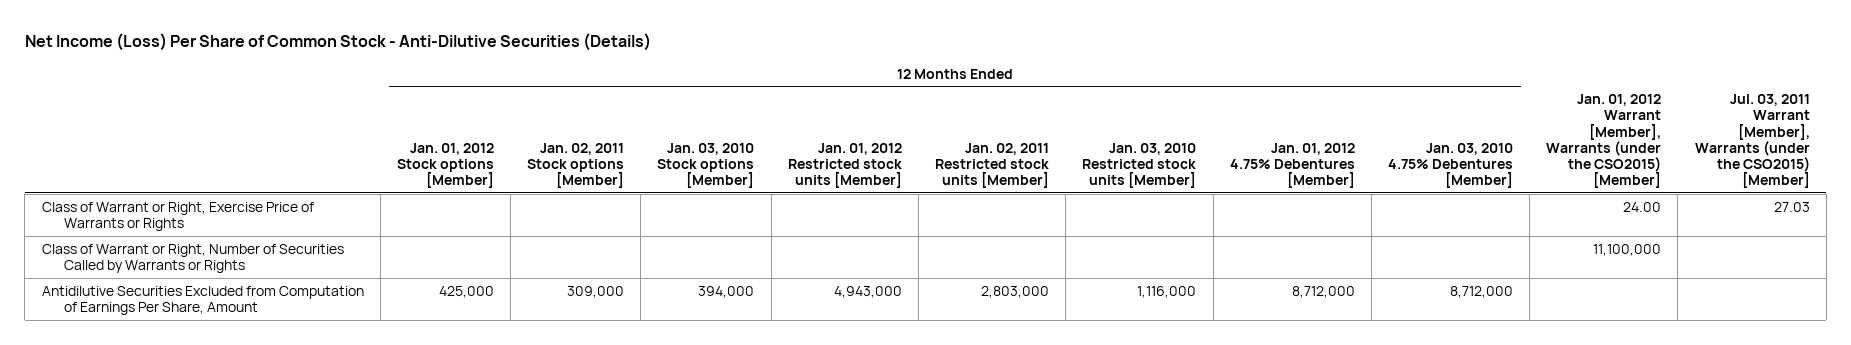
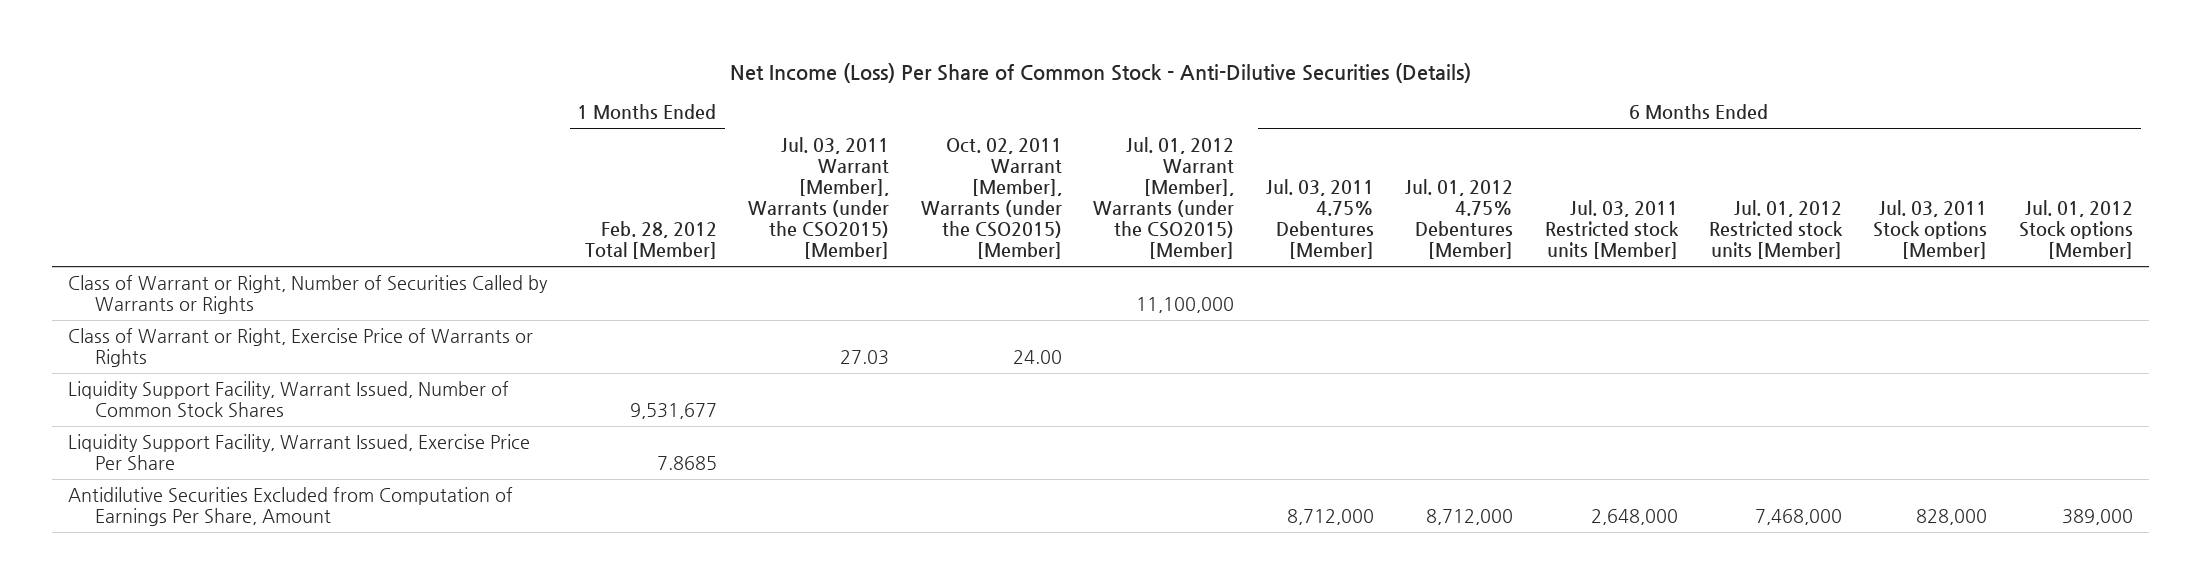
- | 12 Months Ended Jan. 01, 2012 Stock options [Member] | 12 Months Ended Jan. 02, 2011 Stock options [Member] | 12 Months Ended Jan. 03, 2010 Stock options [Member] | 12 Months Ended Jan. 01, 2012 Restricted stock units [Member] | 12 Months Ended Jan. 02, 2011 Restricted stock units [Member] | 12 Months Ended Jan. 03, 2010 Restricted stock units [Member] | 12 Months Ended Jan. 01, 2012 4.75% Debentures [Member] | 12 Months Ended Jan. 03, 2010 4.75% Debentures [Member] | Jan. 01, 2012 Warrant [Member], Warrants (under the CSO2015) [Member] | Jul. 03, 2011 Warrant [Member], Warrants (under the CSO2015) [Member]
+ | 1 Months Ended Feb. 28, 2012 Total [Member] | Jul. 03, 2011 Warrant [Member], Warrants (under the CSO2015) [Member] | Oct. 02, 2011 Warrant [Member], Warrants (under the CSO2015) [Member] | Jul. 01, 2012 Warrant [Member], Warrants (under the CSO2015) [Member] | 6 Months Ended Jul. 03, 2011 4.75% Debentures [Member] | 6 Months Ended Jul. 01, 2012 4.75% Debentures [Member] | 6 Months Ended Jul. 03, 2011 Restricted stock units [Member] | 6 Months Ended Jul. 01, 2012 Restricted stock units [Member] | 6 Months Ended Jul. 03, 2011 Stock options [Member] | 6 Months Ended Jul. 01, 2012 Stock options [Member]
moved down: Class of Warrant or Right, Exercise Price of Warrants or Rights | | 27.03 | 24.00 | | | | | | |
+ Liquidity Support Facility, Warrant Issued, Number of Common Stock Shares | 9,531,677 | | | | | | | | |
+ Liquidity Support Facility, Warrant Issued, Exercise Price Per Share | 7.8685 | | | | | | | | |

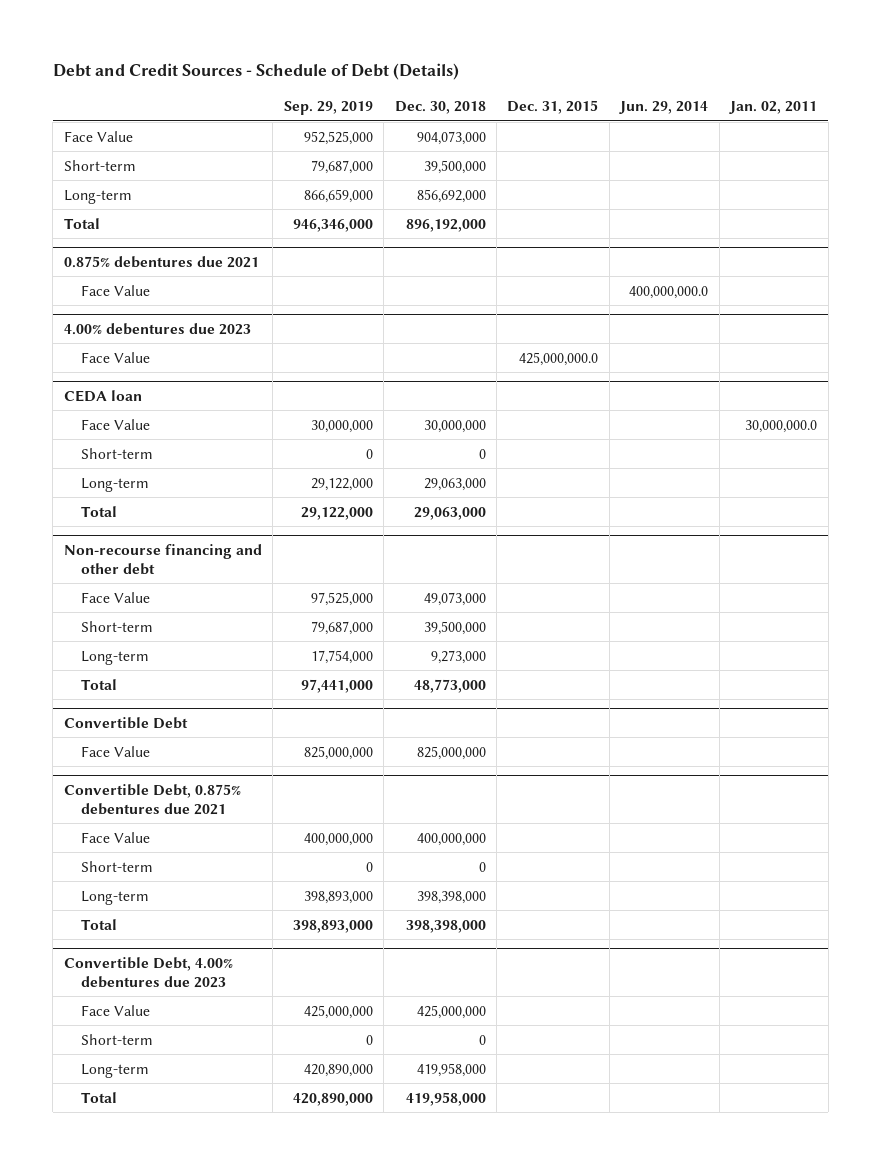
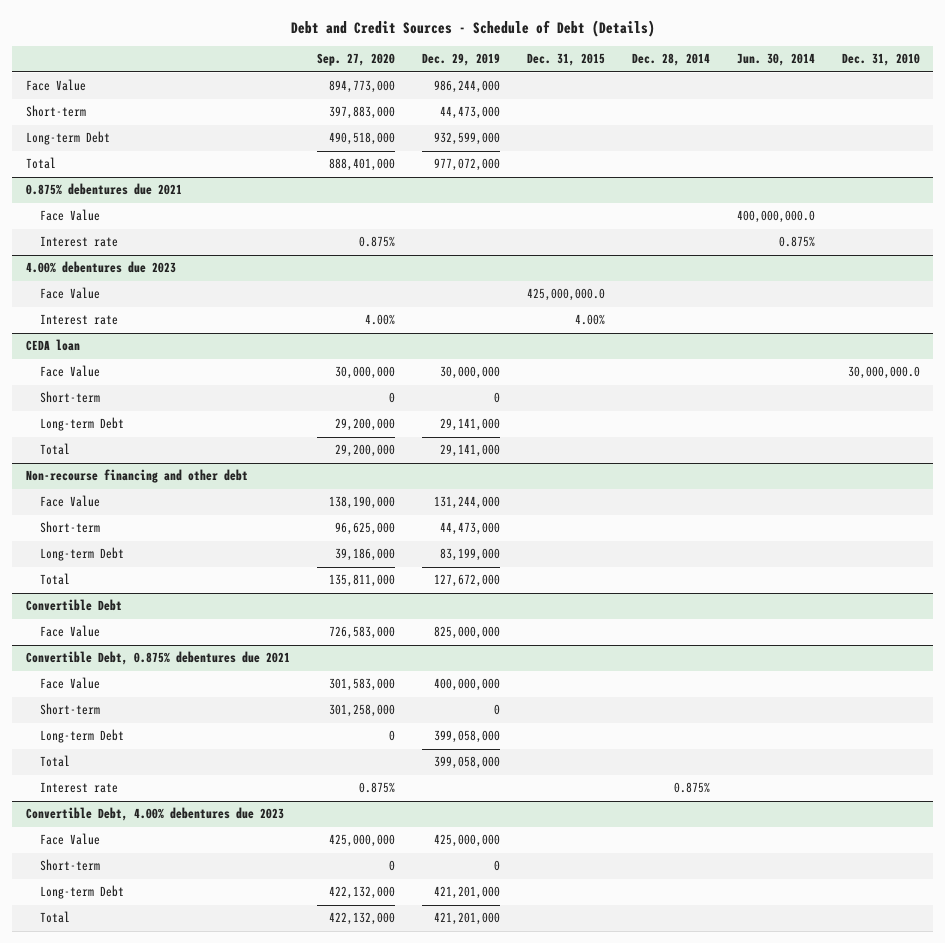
- | Sep. 29, 2019 | Dec. 30, 2018 | Dec. 31, 2015 | Jun. 29, 2014 | Jan. 02, 2011
+ | Sep. 27, 2020 | Dec. 29, 2019 | Dec. 31, 2015 | Dec. 28, 2014 | Jun. 30, 2014 | Dec. 31, 2010
- Long-term | 866,659,000 | 856,692,000 | | |
+ Long-term Debt | 490,518,000 | 932,599,000 | | | |
@ 0.875% debentures due 2021
+ Interest rate | 0.875% | | | | 0.875% |
@ 4.00% debentures due 2023
+ Interest rate | 4.00% | | 4.00% | | |
@ CEDA loan
- Long-term | 29,122,000 | 29,063,000 | | |
+ Long-term Debt | 29,200,000 | 29,141,000 | | | |
@ Non-recourse financing and other debt
- Long-term | 17,754,000 | 9,273,000 | | |
+ Long-term Debt | 39,186,000 | 83,199,000 | | | |
@ Convertible Debt, 0.875% debentures due 2021
- Long-term | 398,893,000 | 398,398,000 | | |
+ Long-term Debt | 0 | 399,058,000 | | | |
+ Interest rate | 0.875% | | | 0.875% | |
@ Convertible Debt, 4.00% debentures due 2023
- Long-term | 420,890,000 | 419,958,000 | | |
+ Long-term Debt | 422,132,000 | 421,201,000 | | | |

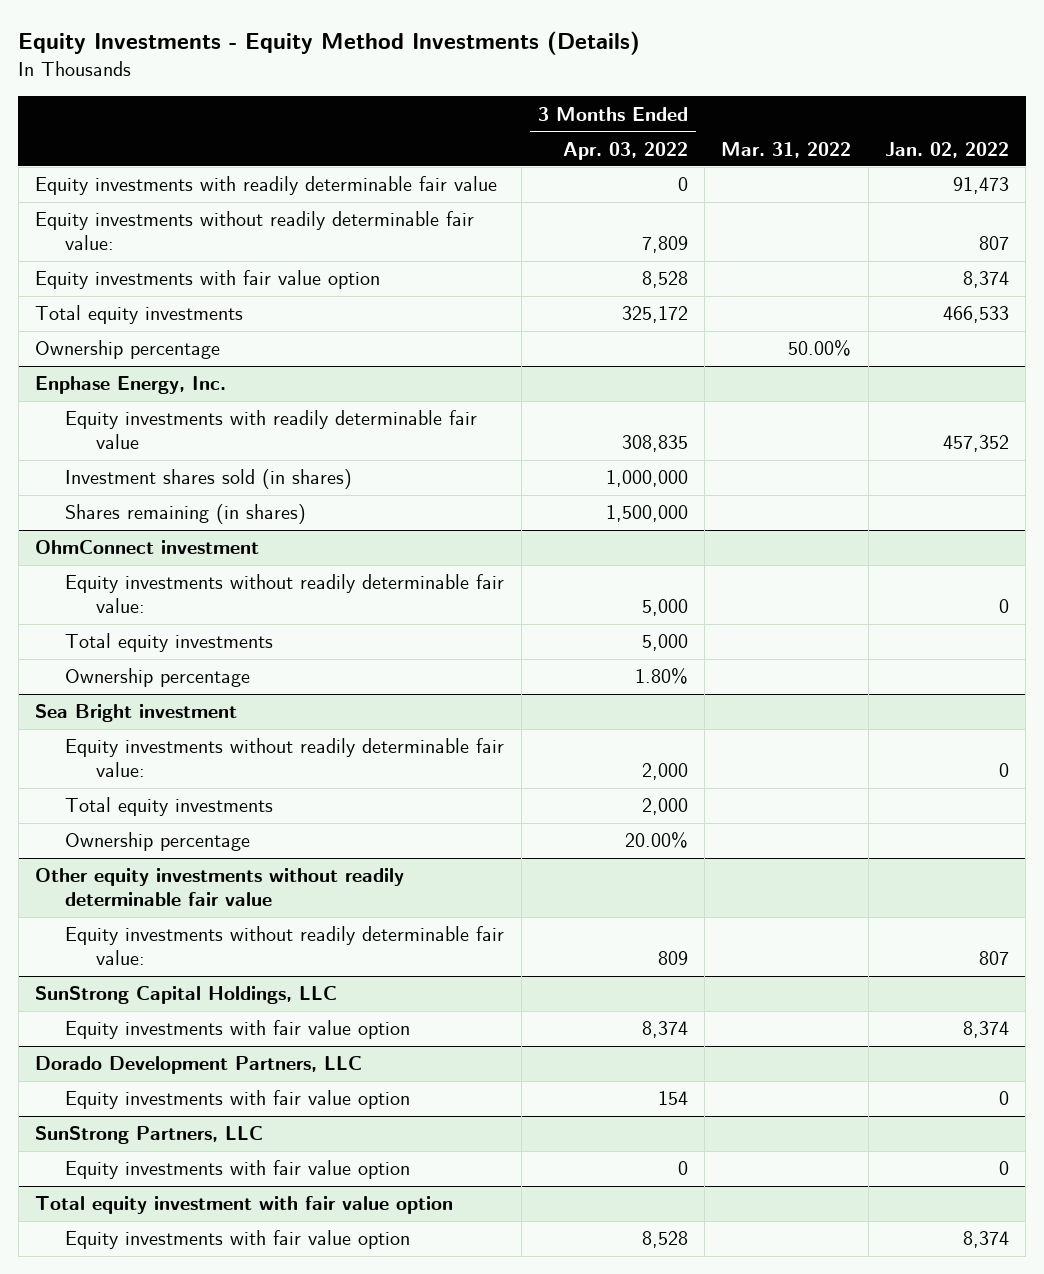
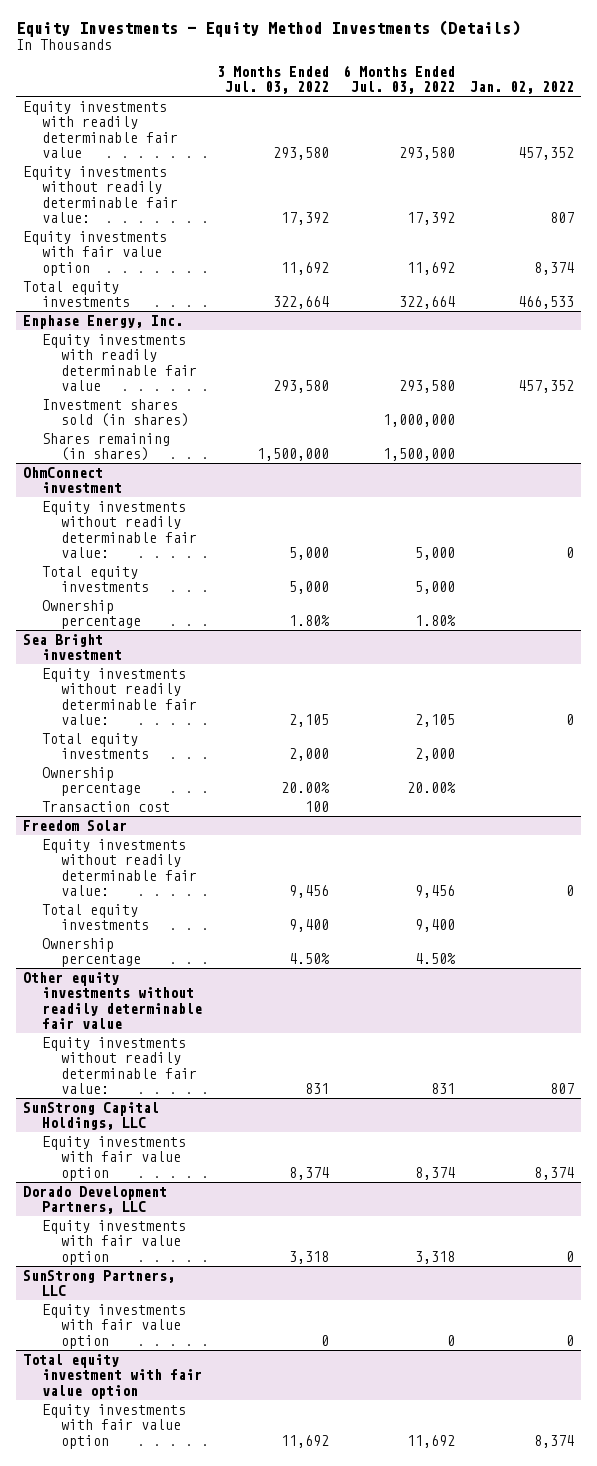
- | 3 Months Ended Apr. 03, 2022 | Mar. 31, 2022 | Jan. 02, 2022
+ | 3 Months Ended Jul. 03, 2022 | 6 Months Ended Jul. 03, 2022 | Jan. 02, 2022
- Equity investments with readily determinable fair value | 0 | | 91,473
+ Equity investments with readily determinable fair value | 293,580 | 293,580 | 457,352
- Ownership percentage | | 50.00% |
@ Sea Bright investment
+ Transaction cost | 100 | |
+ Freedom Solar
+ Equity investments without readily determinable fair value: | 9,456 | 9,456 | 0
+ Total equity investments | 9,400 | 9,400 |
+ Ownership percentage | 4.50% | 4.50% |

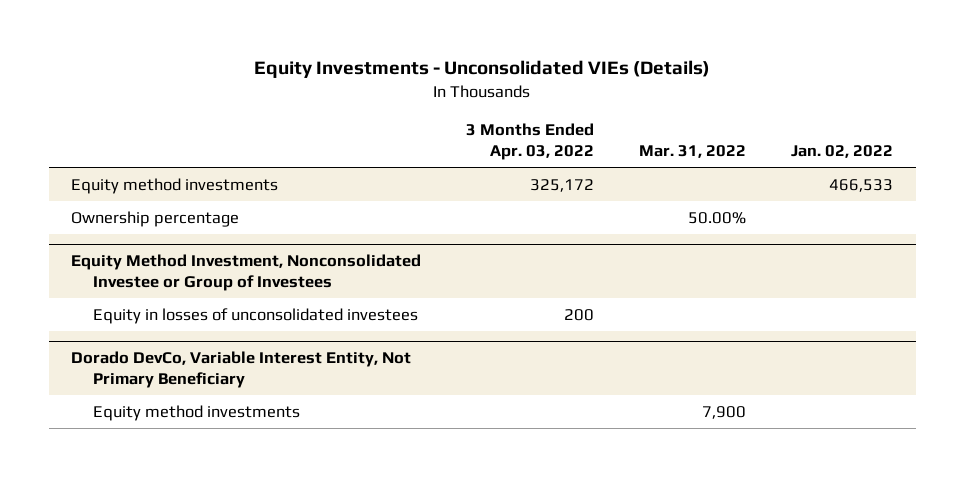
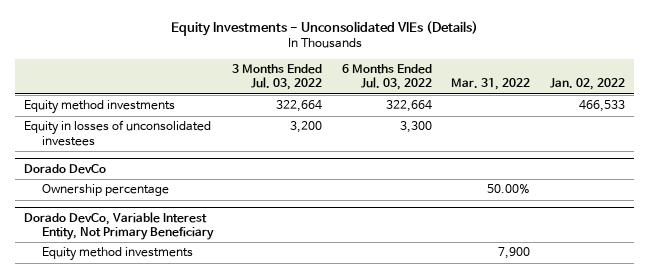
- | 3 Months Ended Apr. 03, 2022 | Mar. 31, 2022 | Jan. 02, 2022
+ | 3 Months Ended Jul. 03, 2022 | 6 Months Ended Jul. 03, 2022 | Mar. 31, 2022 | Jan. 02, 2022
- Ownership percentage | | 50.00% |
- Equity Method Investment, Nonconsolidated Investee or Group of Investees
- Equity in losses of unconsolidated investees | 200 | |
+ Equity in losses of unconsolidated investees | 3,200 | 3,300 | |
+ Dorado DevCo
+ Ownership percentage | | | 50.00% |

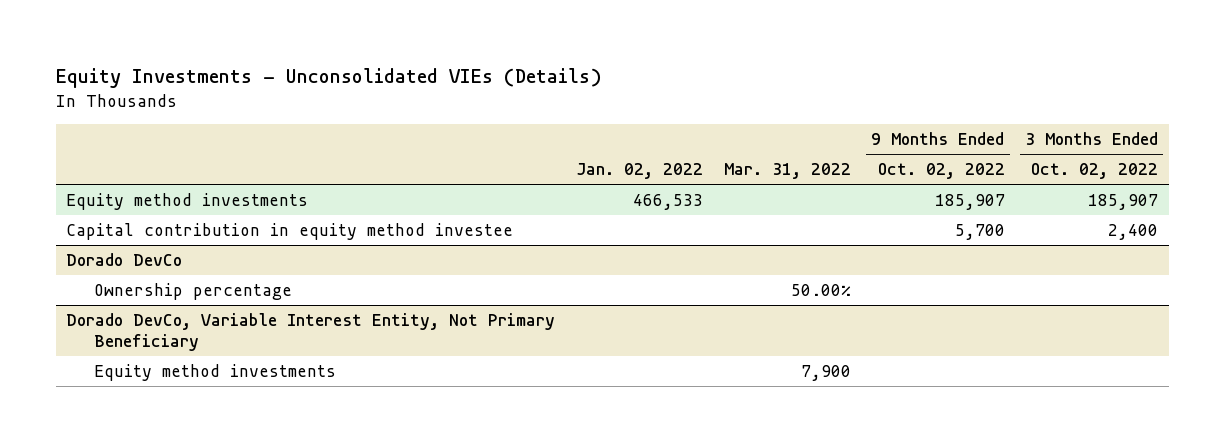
- | 3 Months Ended Jul. 03, 2022 | 6 Months Ended Jul. 03, 2022 | Mar. 31, 2022 | Jan. 02, 2022
+ | Jan. 02, 2022 | Mar. 31, 2022 | 9 Months Ended Oct. 02, 2022 | 3 Months Ended Oct. 02, 2022
- Equity in losses of unconsolidated investees | 3,200 | 3,300 | |
+ Capital contribution in equity method investee | | | 5,700 | 2,400

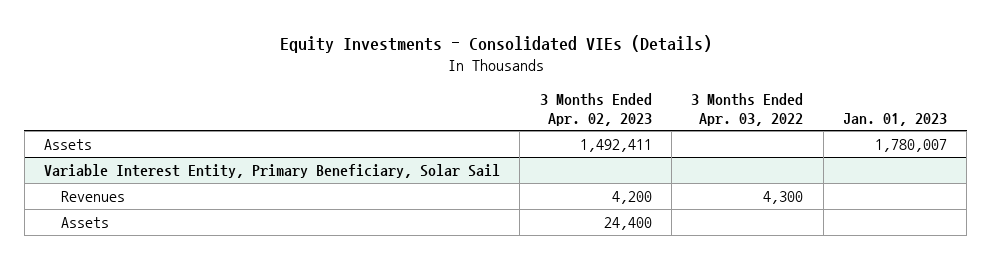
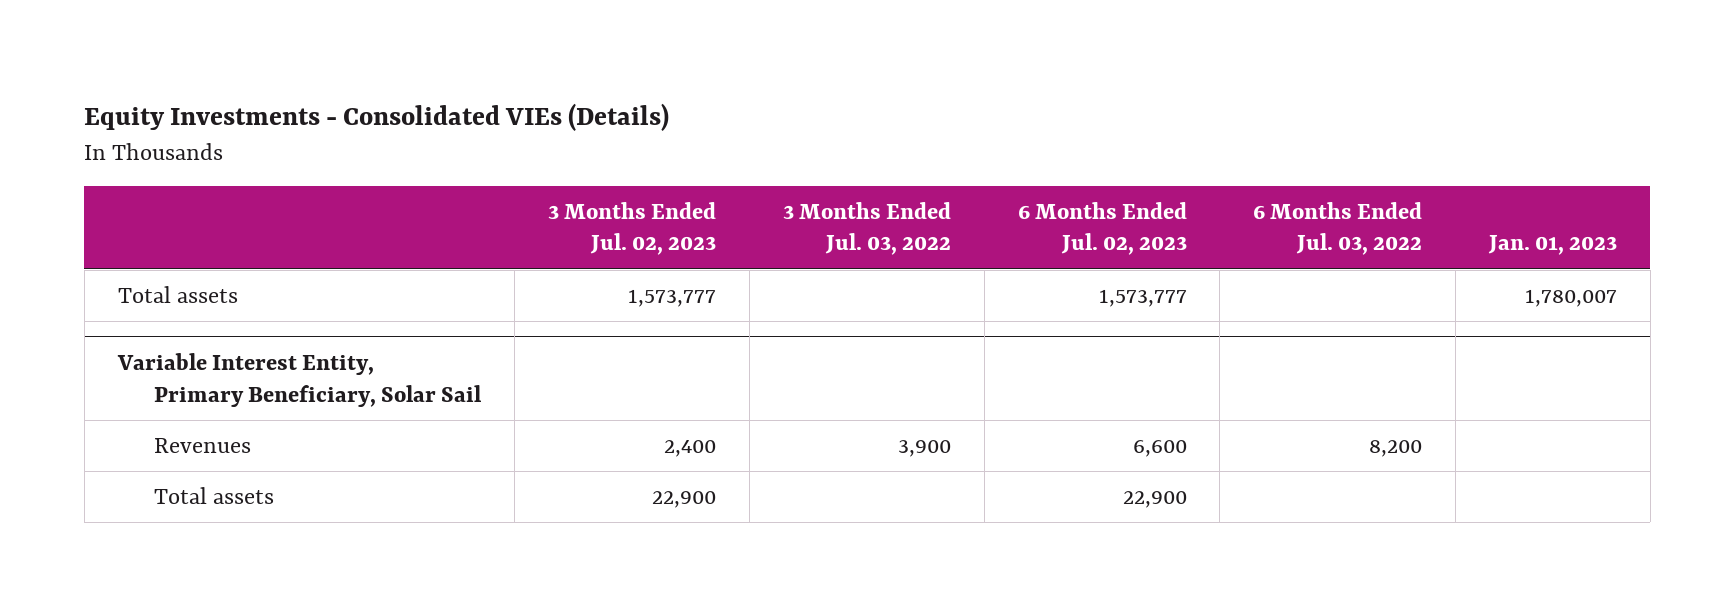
- | 3 Months Ended Apr. 02, 2023 | 3 Months Ended Apr. 03, 2022 | Jan. 01, 2023
+ | 3 Months Ended Jul. 02, 2023 | 3 Months Ended Jul. 03, 2022 | 6 Months Ended Jul. 02, 2023 | 6 Months Ended Jul. 03, 2022 | Jan. 01, 2023
- Assets | 1,492,411 | | 1,780,007
+ Total assets | 1,573,777 | | 1,573,777 | | 1,780,007
@ Variable Interest Entity, Primary Beneficiary, Solar Sail
- Assets | 24,400 | |
+ Total assets | 22,900 | | 22,900 | |

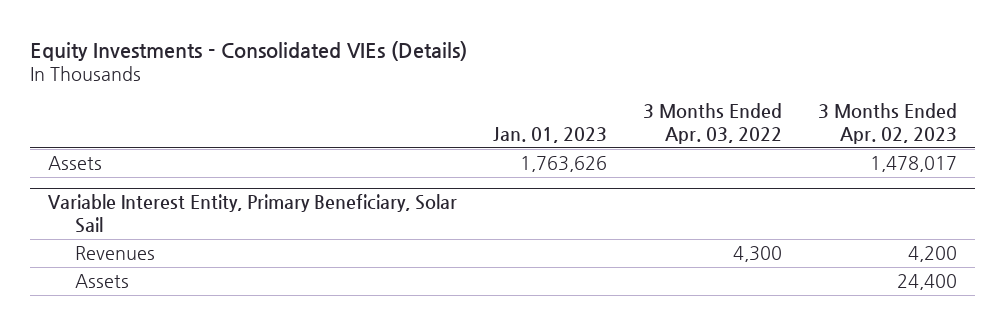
- | 3 Months Ended Jul. 02, 2023 | 3 Months Ended Jul. 03, 2022 | 6 Months Ended Jul. 02, 2023 | 6 Months Ended Jul. 03, 2022 | Jan. 01, 2023
+ | Jan. 01, 2023 | 3 Months Ended Apr. 03, 2022 | 3 Months Ended Apr. 02, 2023
- Total assets | 1,573,777 | | 1,573,777 | | 1,780,007
+ Assets | 1,763,626 | | 1,478,017
@ Variable Interest Entity, Primary Beneficiary, Solar Sail
- Total assets | 22,900 | | 22,900 | |
+ Assets | | | 24,400

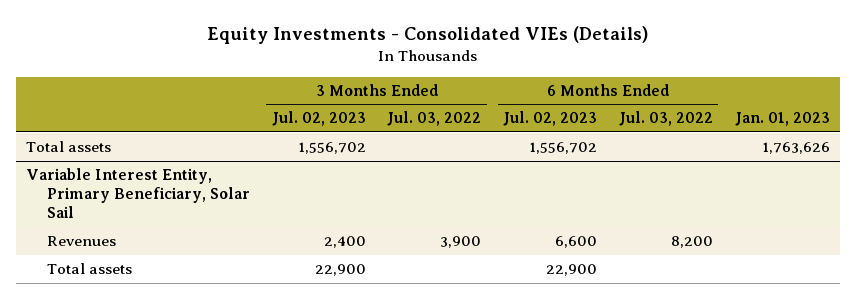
- | Jan. 01, 2023 | 3 Months Ended Apr. 03, 2022 | 3 Months Ended Apr. 02, 2023
+ | 3 Months Ended Jul. 02, 2023 | 3 Months Ended Jul. 03, 2022 | 6 Months Ended Jul. 02, 2023 | 6 Months Ended Jul. 03, 2022 | Jan. 01, 2023
- Assets | 1,763,626 | | 1,478,017
+ Total assets | 1,556,702 | | 1,556,702 | | 1,763,626
@ Variable Interest Entity, Primary Beneficiary, Solar Sail
- Assets | | | 24,400
+ Total assets | 22,900 | | 22,900 | |

